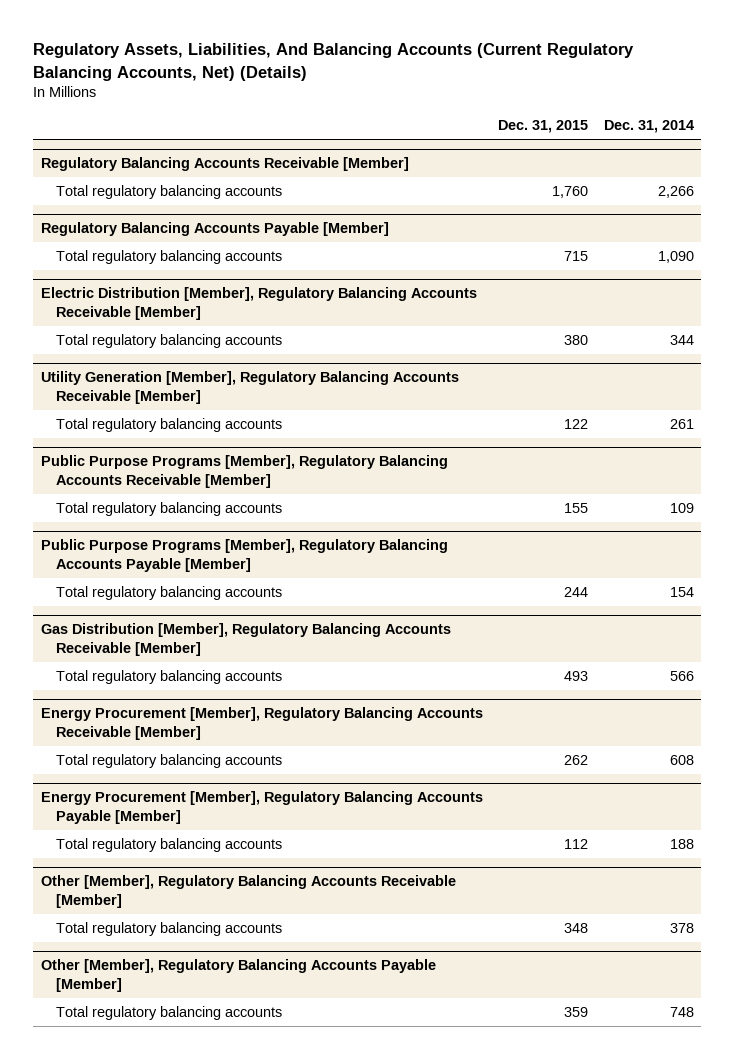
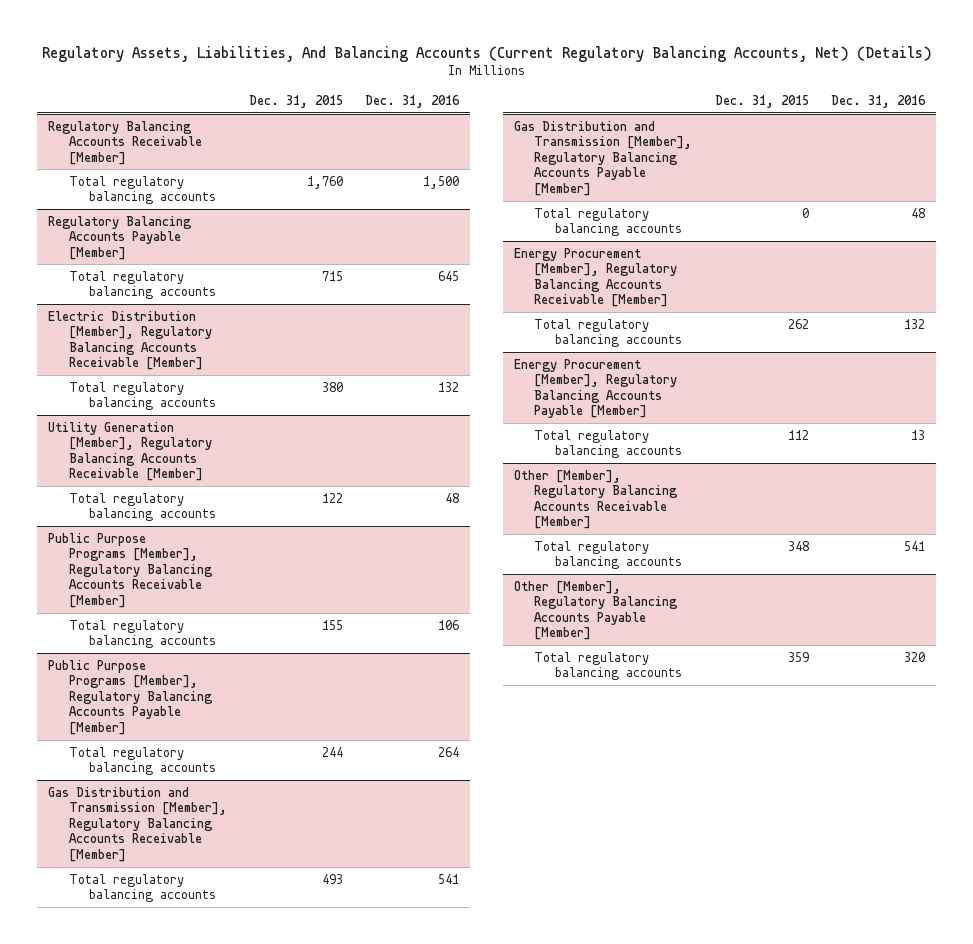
- | Dec. 31, 2015 | Dec. 31, 2014
+ | Dec. 31, 2015 | Dec. 31, 2016
- Gas Distribution [Member], Regulatory Balancing Accounts Receivable [Member]
+ Gas Distribution and Transmission [Member], Regulatory Balancing Accounts Receivable [Member]
+ Gas Distribution and Transmission [Member], Regulatory Balancing Accounts Payable [Member]
+ Total regulatory balancing accounts | 0 | 48

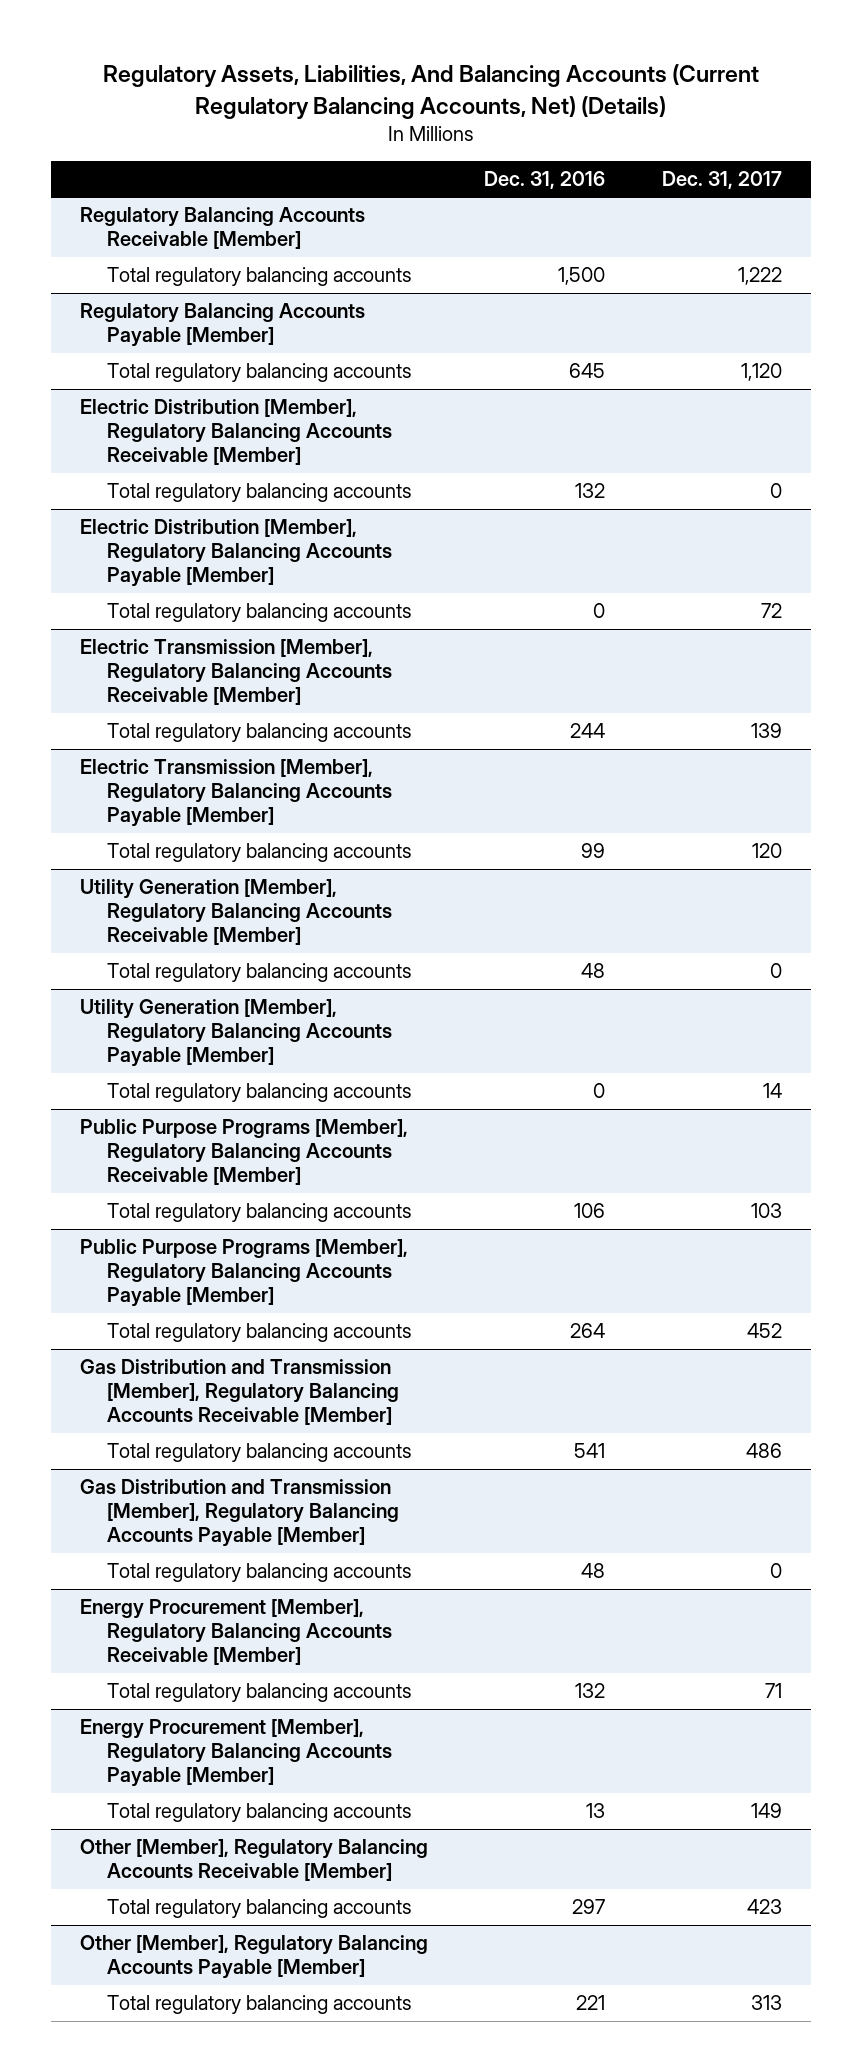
- | Dec. 31, 2015 | Dec. 31, 2016
+ | Dec. 31, 2016 | Dec. 31, 2017
+ Electric Distribution [Member], Regulatory Balancing Accounts Payable [Member]
+ Total regulatory balancing accounts | 0 | 72
+ Electric Transmission [Member], Regulatory Balancing Accounts Receivable [Member]
+ Total regulatory balancing accounts | 244 | 139
+ Electric Transmission [Member], Regulatory Balancing Accounts Payable [Member]
+ Total regulatory balancing accounts | 99 | 120
+ Utility Generation [Member], Regulatory Balancing Accounts Payable [Member]
+ Total regulatory balancing accounts | 0 | 14
@ Other [Member], Regulatory Balancing Accounts Receivable [Member]
- Total regulatory balancing accounts | 348 | 541
+ Total regulatory balancing accounts | 297 | 423
@ Other [Member], Regulatory Balancing Accounts Payable [Member]
- Total regulatory balancing accounts | 359 | 320
+ Total regulatory balancing accounts | 221 | 313

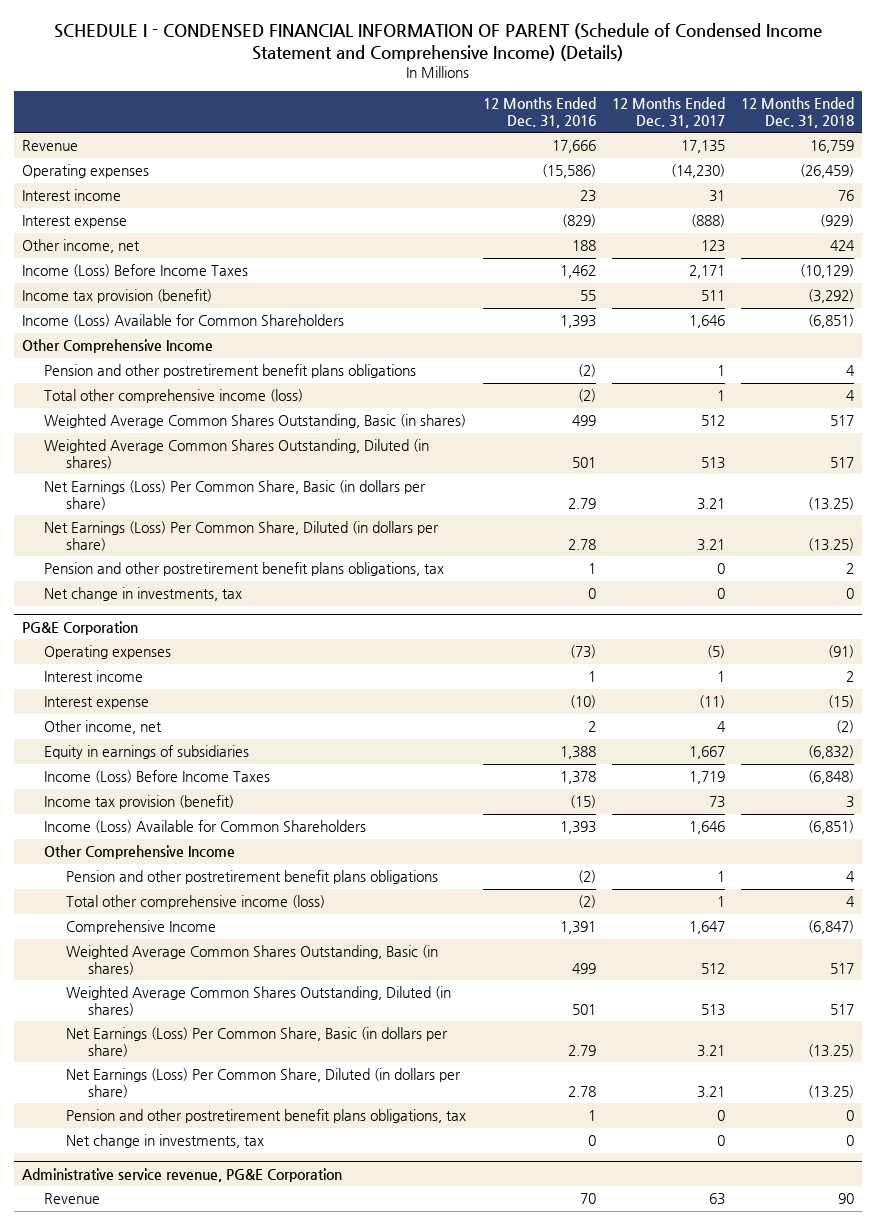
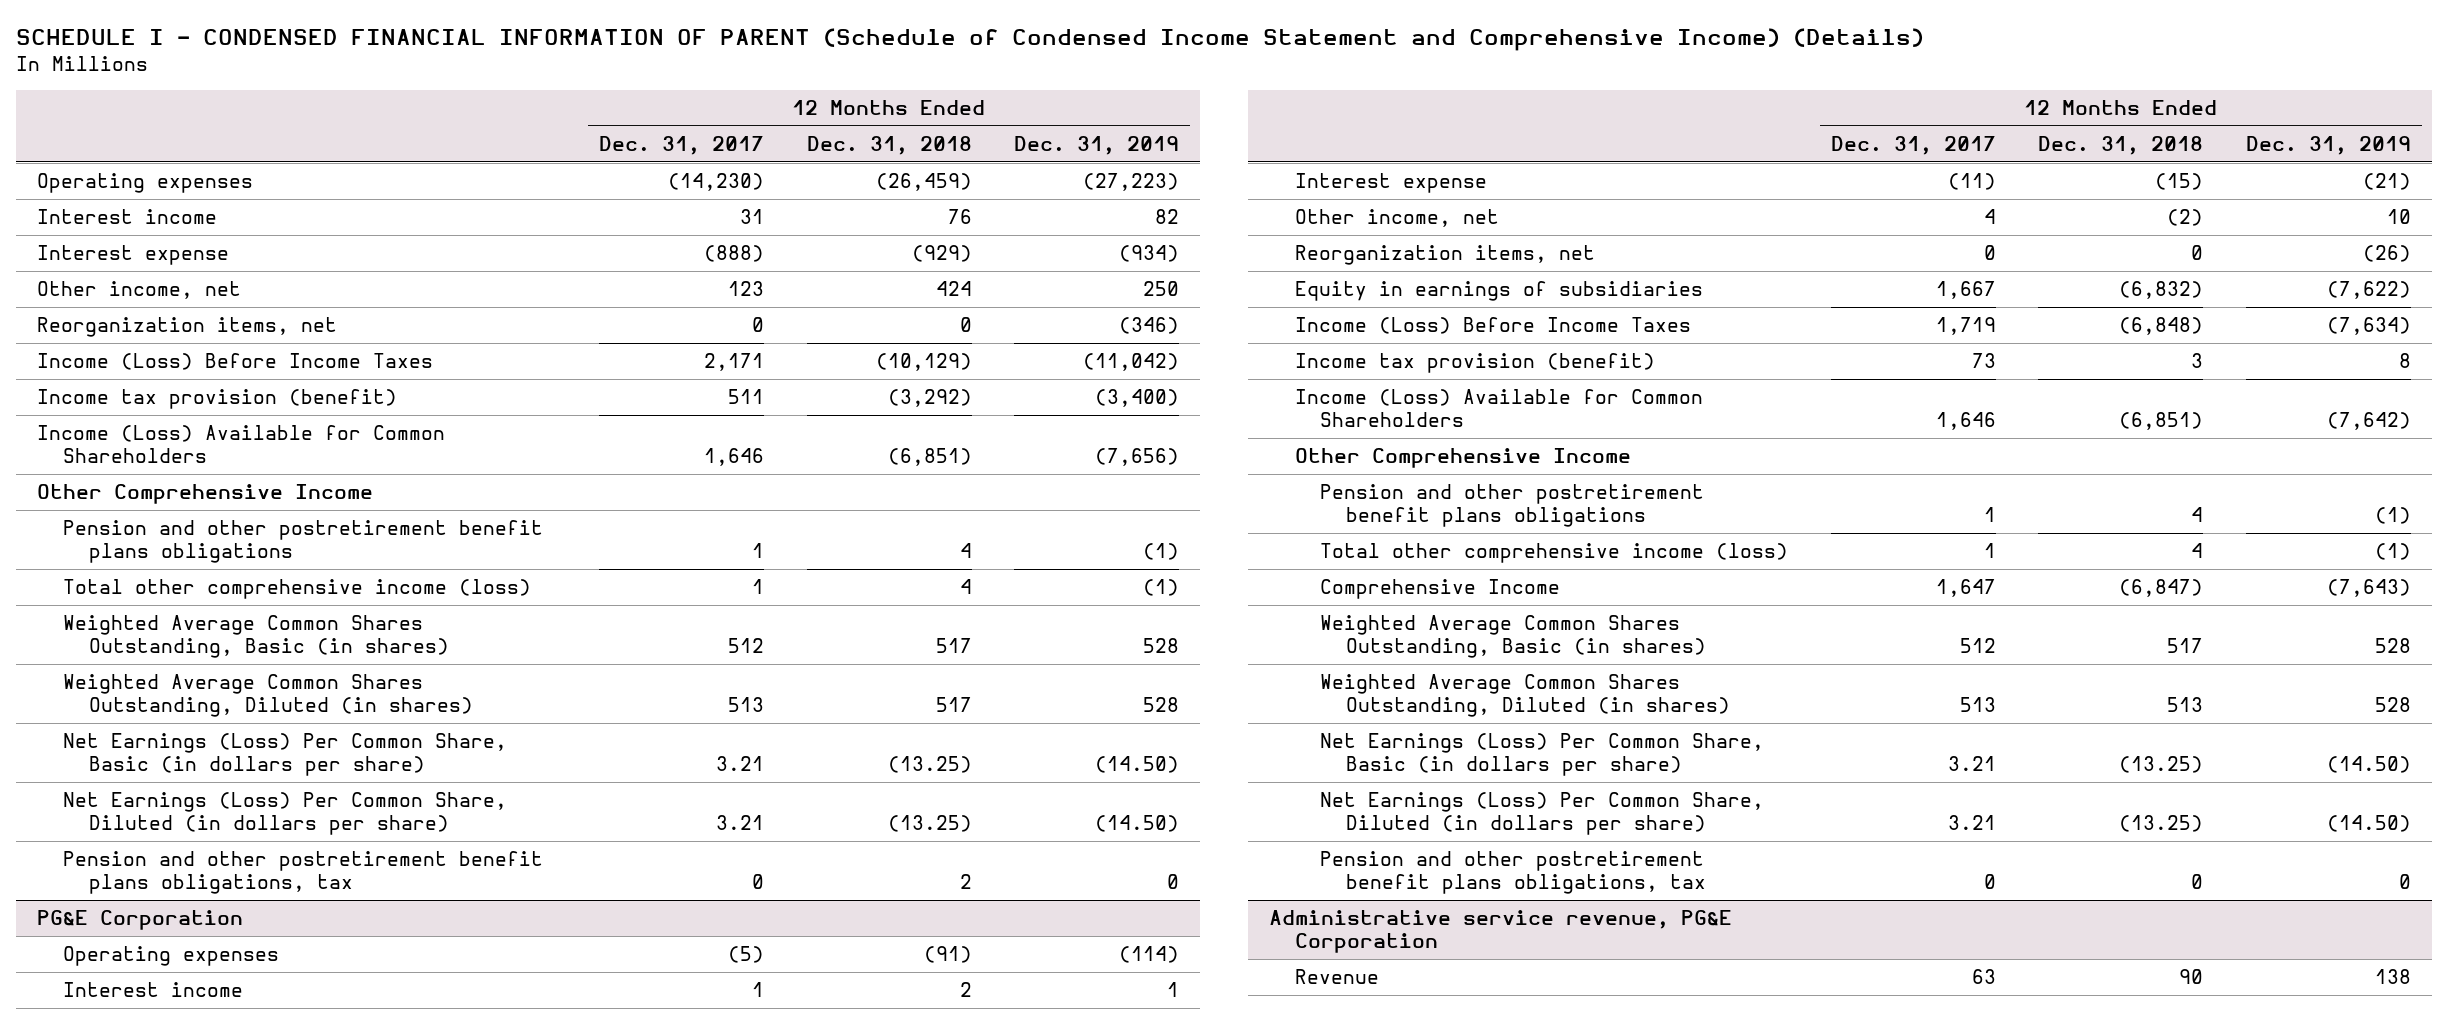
- | 12 Months Ended Dec. 31, 2016 | 12 Months Ended Dec. 31, 2017 | 12 Months Ended Dec. 31, 2018
+ | 12 Months Ended Dec. 31, 2017 | 12 Months Ended Dec. 31, 2018 | 12 Months Ended Dec. 31, 2019
- Revenue | 17,666 | 17,135 | 16,759
+ Reorganization items, net | 0 | 0 | (346)
- Net change in investments, tax | 0 | 0 | 0
@ PG&E Corporation
+ Reorganization items, net | 0 | 0 | (26)
- Weighted Average Common Shares Outstanding, Diluted (in shares) | 501 | 513 | 517
+ Weighted Average Common Shares Outstanding, Diluted (in shares) | 513 | 513 | 528
- Net change in investments, tax | 0 | 0 | 0

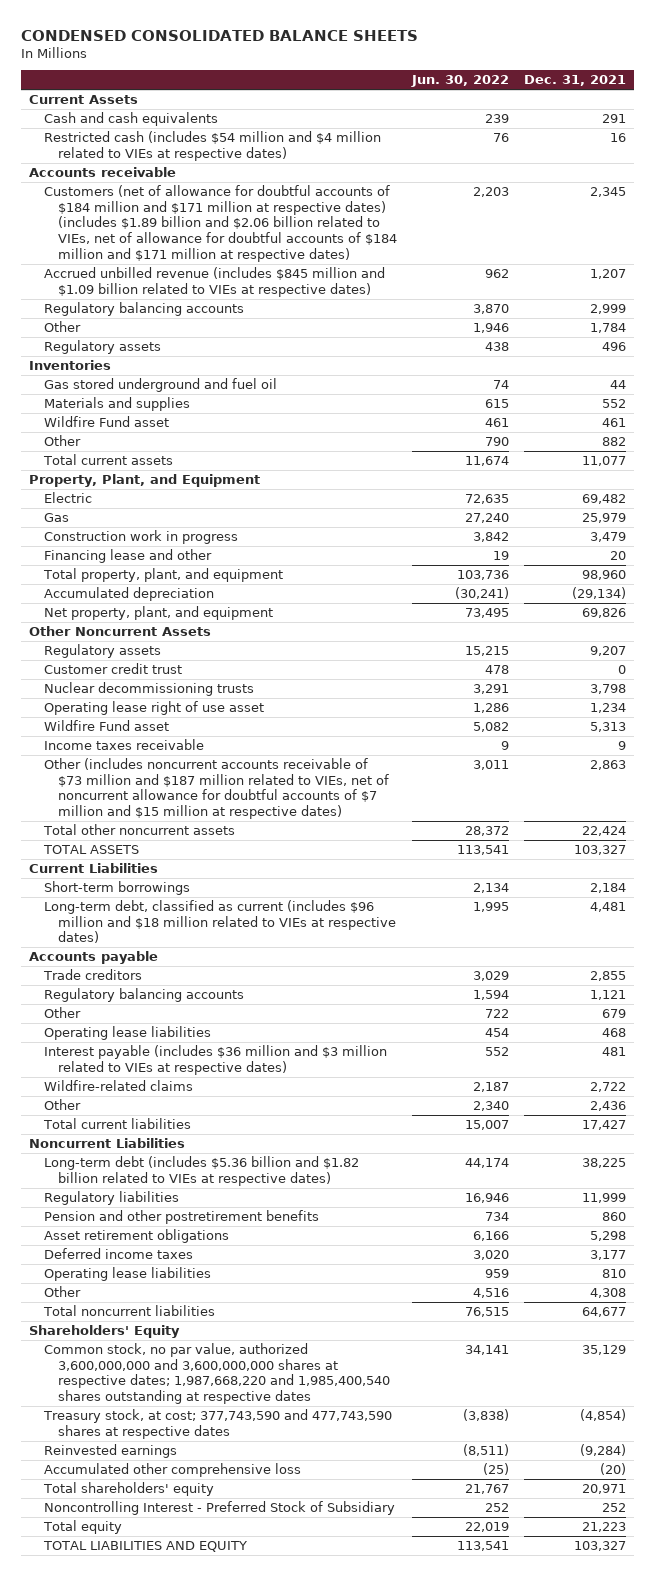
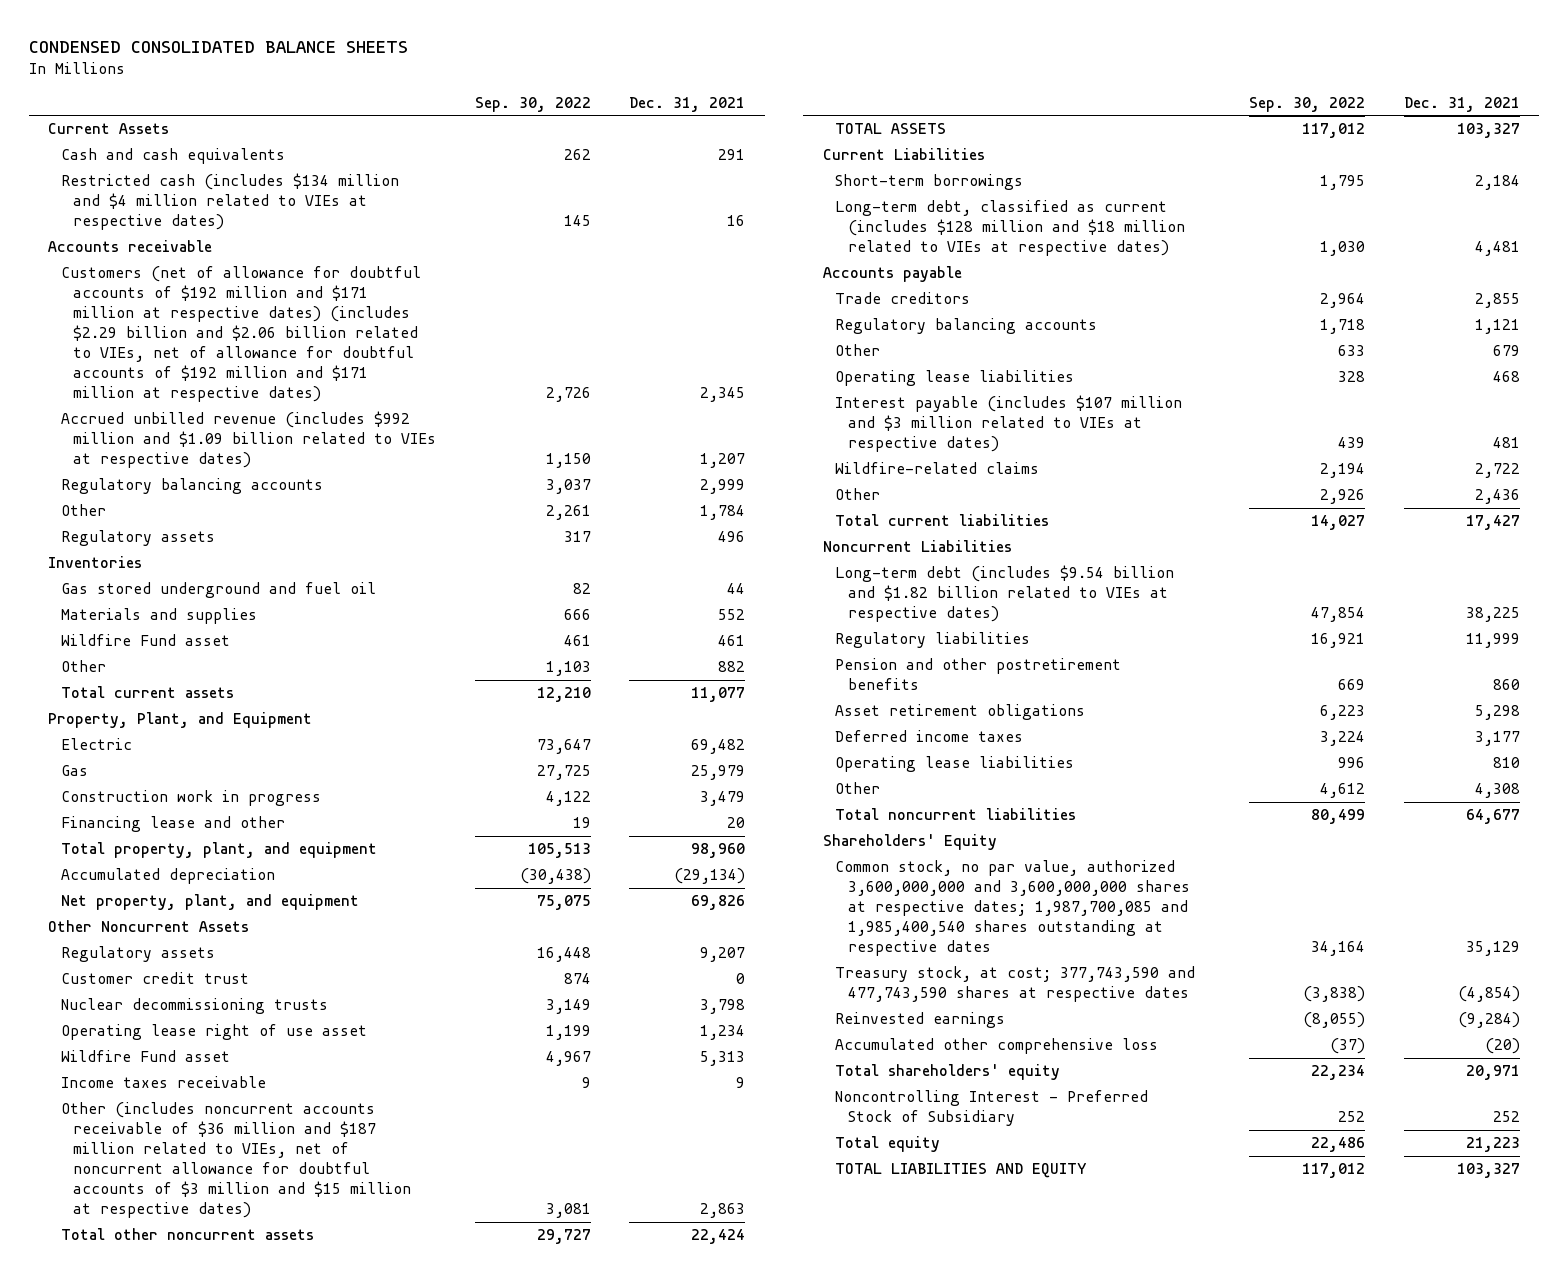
- | Jun. 30, 2022 | Dec. 31, 2021
+ | Sep. 30, 2022 | Dec. 31, 2021
- Restricted cash (includes $54 million and $4 million related to VIEs at respective dates) | 76 | 16
+ Restricted cash (includes $134 million and $4 million related to VIEs at respective dates) | 145 | 16
- Customers (net of allowance for doubtful accounts of $184 million and $171 million at respective dates) (includes $1.89 billion and $2.06 billion related to VIEs, net of allowance for doubtful accounts of $184 million and $171 million at respective dates) | 2,203 | 2,345
- Accrued unbilled revenue (includes $845 million and $1.09 billion related to VIEs at respective dates) | 962 | 1,207
+ Customers (net of allowance for doubtful accounts of $192 million and $171 million at respective dates) (includes $2.29 billion and $2.06 billion related to VIEs, net of allowance for doubtful accounts of $192 million and $171 million at respective dates) | 2,726 | 2,345
+ Accrued unbilled revenue (includes $992 million and $1.09 billion related to VIEs at respective dates) | 1,150 | 1,207
- Other (includes noncurrent accounts receivable of $73 million and $187 million related to VIEs, net of noncurrent allowance for doubtful accounts of $7 million and $15 million at respective dates) | 3,011 | 2,863
+ Other (includes noncurrent accounts receivable of $36 million and $187 million related to VIEs, net of noncurrent allowance for doubtful accounts of $3 million and $15 million at respective dates) | 3,081 | 2,863
- Long-term debt, classified as current (includes $96 million and $18 million related to VIEs at respective dates) | 1,995 | 4,481
+ Long-term debt, classified as current (includes $128 million and $18 million related to VIEs at respective dates) | 1,030 | 4,481
- Interest payable (includes $36 million and $3 million related to VIEs at respective dates) | 552 | 481
+ Interest payable (includes $107 million and $3 million related to VIEs at respective dates) | 439 | 481
- Long-term debt (includes $5.36 billion and $1.82 billion related to VIEs at respective dates) | 44,174 | 38,225
+ Long-term debt (includes $9.54 billion and $1.82 billion related to VIEs at respective dates) | 47,854 | 38,225
- Common stock, no par value, authorized 3,600,000,000 and 3,600,000,000 shares at respective dates; 1,987,668,220 and 1,985,400,540 shares outstanding at respective dates | 34,141 | 35,129
+ Common stock, no par value, authorized 3,600,000,000 and 3,600,000,000 shares at respective dates; 1,987,700,085 and 1,985,400,540 shares outstanding at respective dates | 34,164 | 35,129

